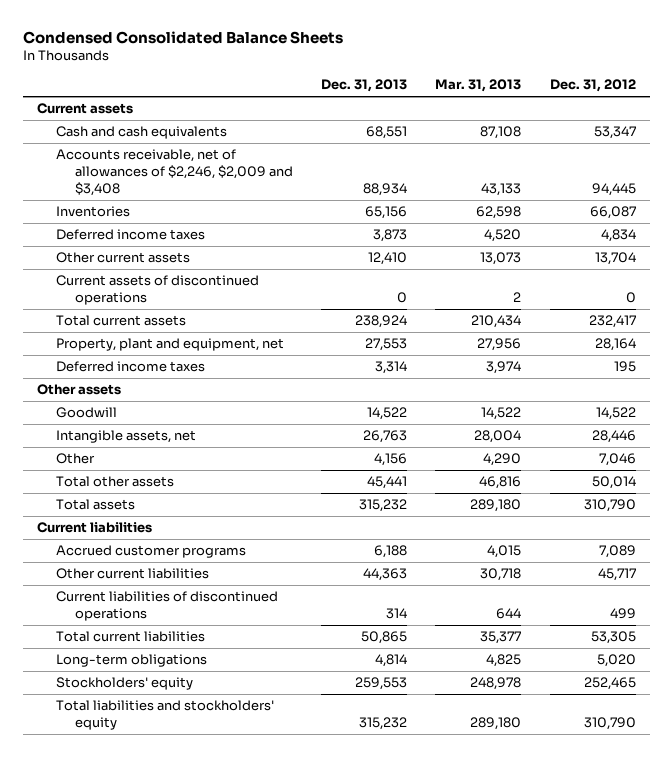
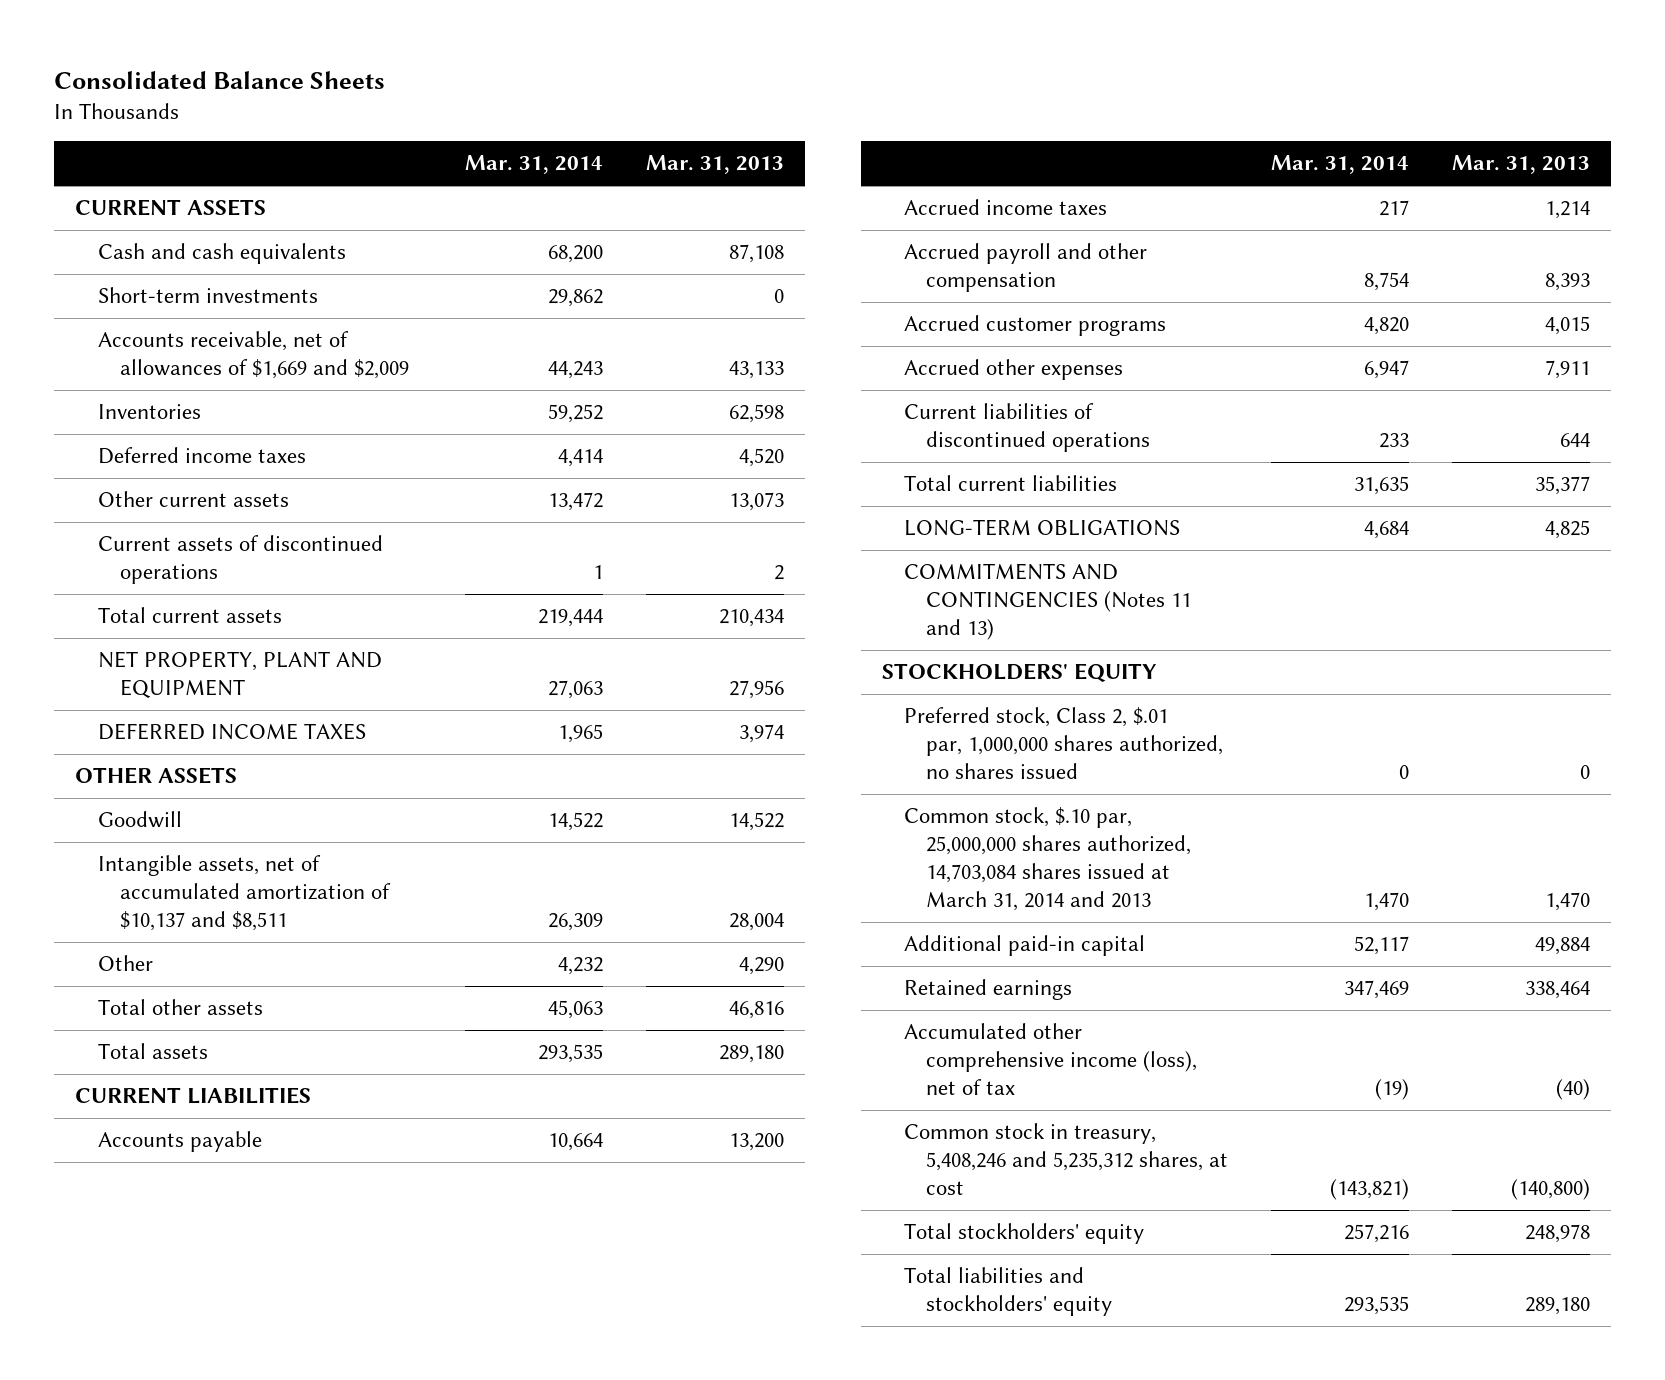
- Condensed Consolidated Balance Sheets
+ Consolidated Balance Sheets
- | Dec. 31, 2013 | Mar. 31, 2013 | Dec. 31, 2012
+ | Mar. 31, 2014 | Mar. 31, 2013
- Current assets
+ CURRENT ASSETS
- Accounts receivable, net of allowances of $2,246, $2,009 and $3,408 | 88,934 | 43,133 | 94,445
+ Short-term investments | 29,862 | 0
+ Accounts receivable, net of allowances of $1,669 and $2,009 | 44,243 | 43,133
- Property, plant and equipment, net | 27,553 | 27,956 | 28,164
- Deferred income taxes | 3,314 | 3,974 | 195
- Other assets
+ NET PROPERTY, PLANT AND EQUIPMENT | 27,063 | 27,956
+ DEFERRED INCOME TAXES | 1,965 | 3,974
+ OTHER ASSETS
- Intangible assets, net | 26,763 | 28,004 | 28,446
+ Intangible assets, net of accumulated amortization of $10,137 and $8,511 | 26,309 | 28,004
- Current liabilities
+ CURRENT LIABILITIES
+ Accounts payable | 10,664 | 13,200
+ Accrued income taxes | 217 | 1,214
+ Accrued payroll and other compensation | 8,754 | 8,393
- Other current liabilities | 44,363 | 30,718 | 45,717
+ Accrued other expenses | 6,947 | 7,911
- Long-term obligations | 4,814 | 4,825 | 5,020
- Stockholders' equity | 259,553 | 248,978 | 252,465
+ LONG-TERM OBLIGATIONS | 4,684 | 4,825
+ COMMITMENTS AND CONTINGENCIES (Notes 11 and 13)
+ STOCKHOLDERS' EQUITY
+ Preferred stock, Class 2, $.01 par, 1,000,000 shares authorized, no shares issued | 0 | 0
+ Common stock, $.10 par, 25,000,000 shares authorized, 14,703,084 shares issued at March 31, 2014 and 2013 | 1,470 | 1,470
+ Additional paid-in capital | 52,117 | 49,884
+ Retained earnings | 347,469 | 338,464
+ Accumulated other comprehensive income (loss), net of tax | (19) | (40)
+ Common stock in treasury, 5,408,246 and 5,235,312 shares, at cost | (143,821) | (140,800)
+ Total stockholders' equity | 257,216 | 248,978

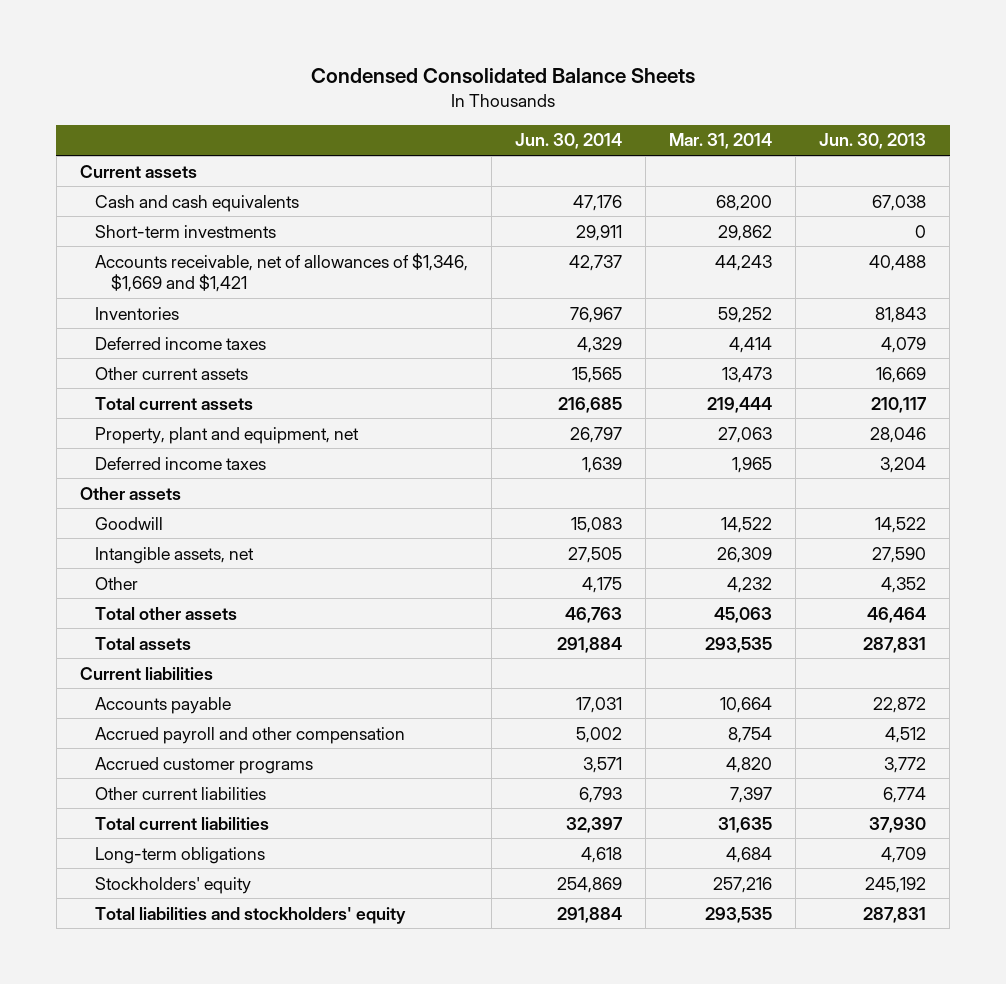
- Consolidated Balance Sheets
+ Condensed Consolidated Balance Sheets
- | Mar. 31, 2014 | Mar. 31, 2013
+ | Jun. 30, 2014 | Mar. 31, 2014 | Jun. 30, 2013
- CURRENT ASSETS
+ Current assets
- Accounts receivable, net of allowances of $1,669 and $2,009 | 44,243 | 43,133
+ Accounts receivable, net of allowances of $1,346, $1,669 and $1,421 | 42,737 | 44,243 | 40,488
- Other current assets | 13,472 | 13,073
- Current assets of discontinued operations | 1 | 2
+ Other current assets | 15,565 | 13,473 | 16,669
- NET PROPERTY, PLANT AND EQUIPMENT | 27,063 | 27,956
- DEFERRED INCOME TAXES | 1,965 | 3,974
- OTHER ASSETS
+ Property, plant and equipment, net | 26,797 | 27,063 | 28,046
+ Deferred income taxes | 1,639 | 1,965 | 3,204
+ Other assets
- Intangible assets, net of accumulated amortization of $10,137 and $8,511 | 26,309 | 28,004
+ Intangible assets, net | 27,505 | 26,309 | 27,590
- CURRENT LIABILITIES
+ Current liabilities
- Accrued income taxes | 217 | 1,214
- Accrued other expenses | 6,947 | 7,911
- Current liabilities of discontinued operations | 233 | 644
+ Other current liabilities | 6,793 | 7,397 | 6,774
- LONG-TERM OBLIGATIONS | 4,684 | 4,825
- COMMITMENTS AND CONTINGENCIES (Notes 11 and 13)
- STOCKHOLDERS' EQUITY
- Preferred stock, Class 2, $.01 par, 1,000,000 shares authorized, no shares issued | 0 | 0
- Common stock, $.10 par, 25,000,000 shares authorized, 14,703,084 shares issued at March 31, 2014 and 2013 | 1,470 | 1,470
- Additional paid-in capital | 52,117 | 49,884
- Retained earnings | 347,469 | 338,464
- Accumulated other comprehensive income (loss), net of tax | (19) | (40)
- Common stock in treasury, 5,408,246 and 5,235,312 shares, at cost | (143,821) | (140,800)
- Total stockholders' equity | 257,216 | 248,978
+ Long-term obligations | 4,618 | 4,684 | 4,709
+ Stockholders' equity | 254,869 | 257,216 | 245,192

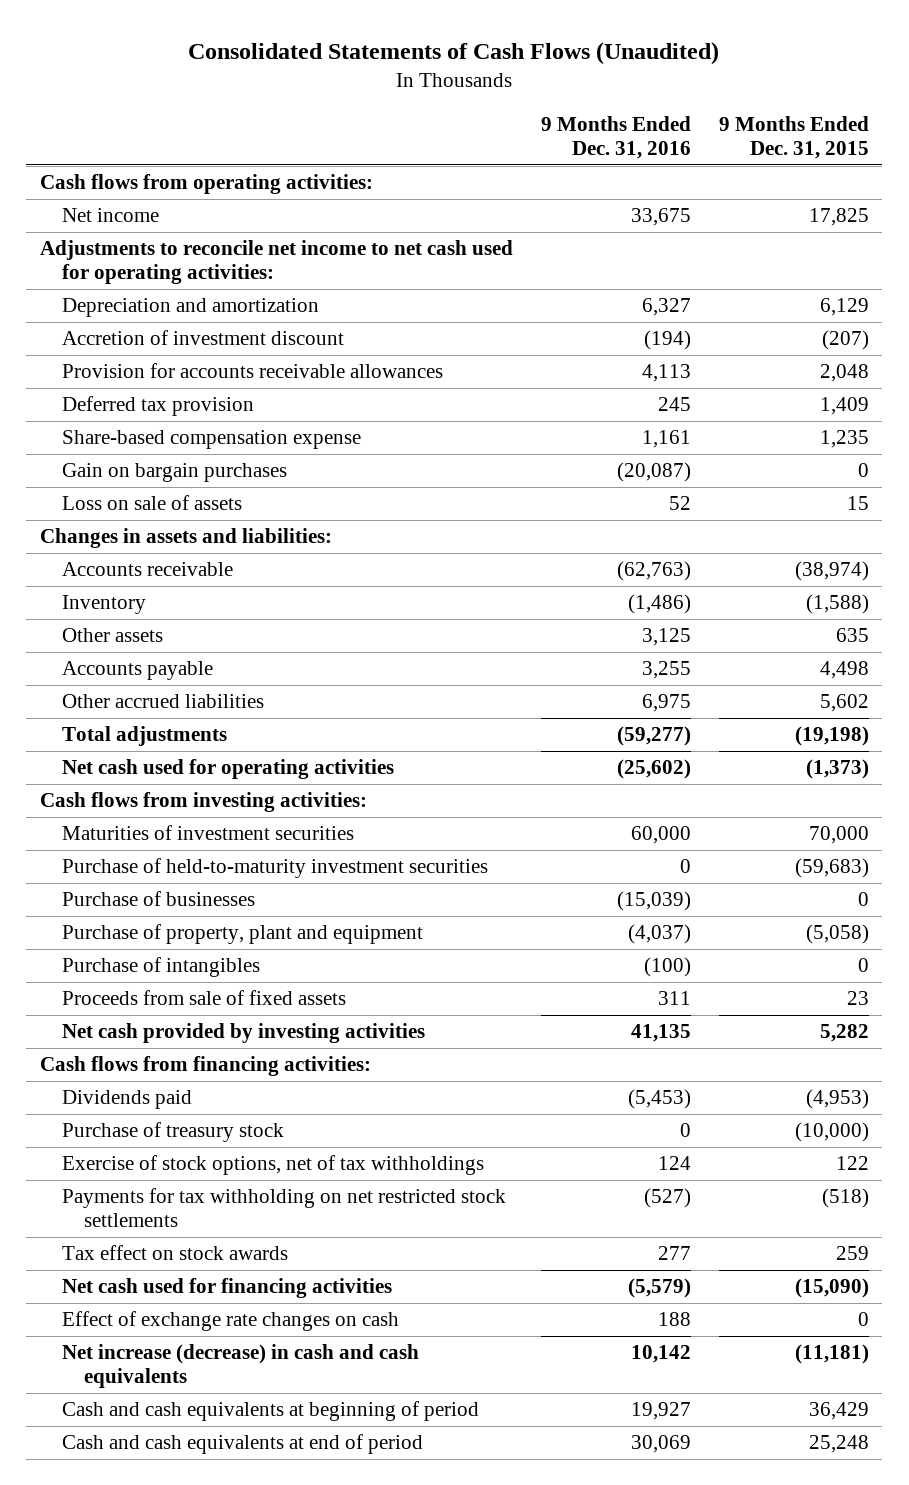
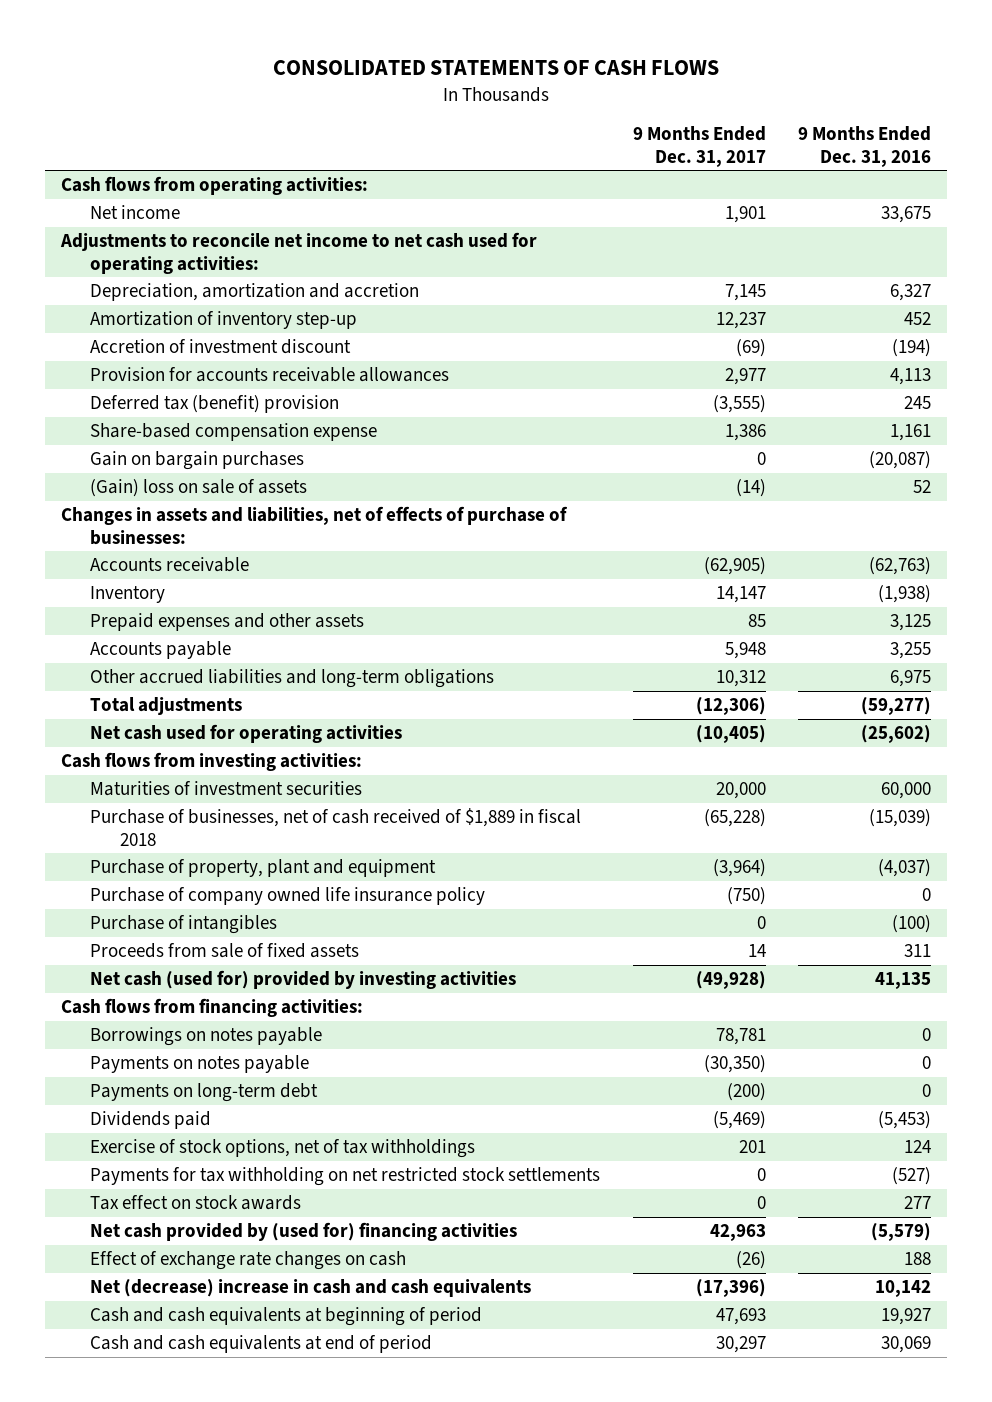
- Consolidated Statements of Cash Flows (Unaudited)
+ CONSOLIDATED STATEMENTS OF CASH FLOWS
- | 9 Months Ended Dec. 31, 2016 | 9 Months Ended Dec. 31, 2015
+ | 9 Months Ended Dec. 31, 2017 | 9 Months Ended Dec. 31, 2016
- Depreciation and amortization | 6,327 | 6,129
+ Depreciation, amortization and accretion | 7,145 | 6,327
+ Amortization of inventory step-up | 12,237 | 452
- Deferred tax provision | 245 | 1,409
+ Deferred tax (benefit) provision | (3,555) | 245
- Loss on sale of assets | 52 | 15
- Changes in assets and liabilities:
+ (Gain) loss on sale of assets | (14) | 52
+ Changes in assets and liabilities, net of effects of purchase of businesses:
- Inventory | (1,486) | (1,588)
- Other assets | 3,125 | 635
+ Inventory | 14,147 | (1,938)
+ Prepaid expenses and other assets | 85 | 3,125
- Other accrued liabilities | 6,975 | 5,602
+ Other accrued liabilities and long-term obligations | 10,312 | 6,975
- Purchase of held-to-maturity investment securities | 0 | (59,683)
- Purchase of businesses | (15,039) | 0
+ Purchase of businesses, net of cash received of $1,889 in fiscal 2018 | (65,228) | (15,039)
+ Purchase of company owned life insurance policy | (750) | 0
- Net cash provided by investing activities | 41,135 | 5,282
+ Net cash (used for) provided by investing activities | (49,928) | 41,135
+ Borrowings on notes payable | 78,781 | 0
+ Payments on notes payable | (30,350) | 0
+ Payments on long-term debt | (200) | 0
- Purchase of treasury stock | 0 | (10,000)
- Net cash used for financing activities | (5,579) | (15,090)
+ Net cash provided by (used for) financing activities | 42,963 | (5,579)
- Net increase (decrease) in cash and cash equivalents | 10,142 | (11,181)
+ Net (decrease) increase in cash and cash equivalents | (17,396) | 10,142

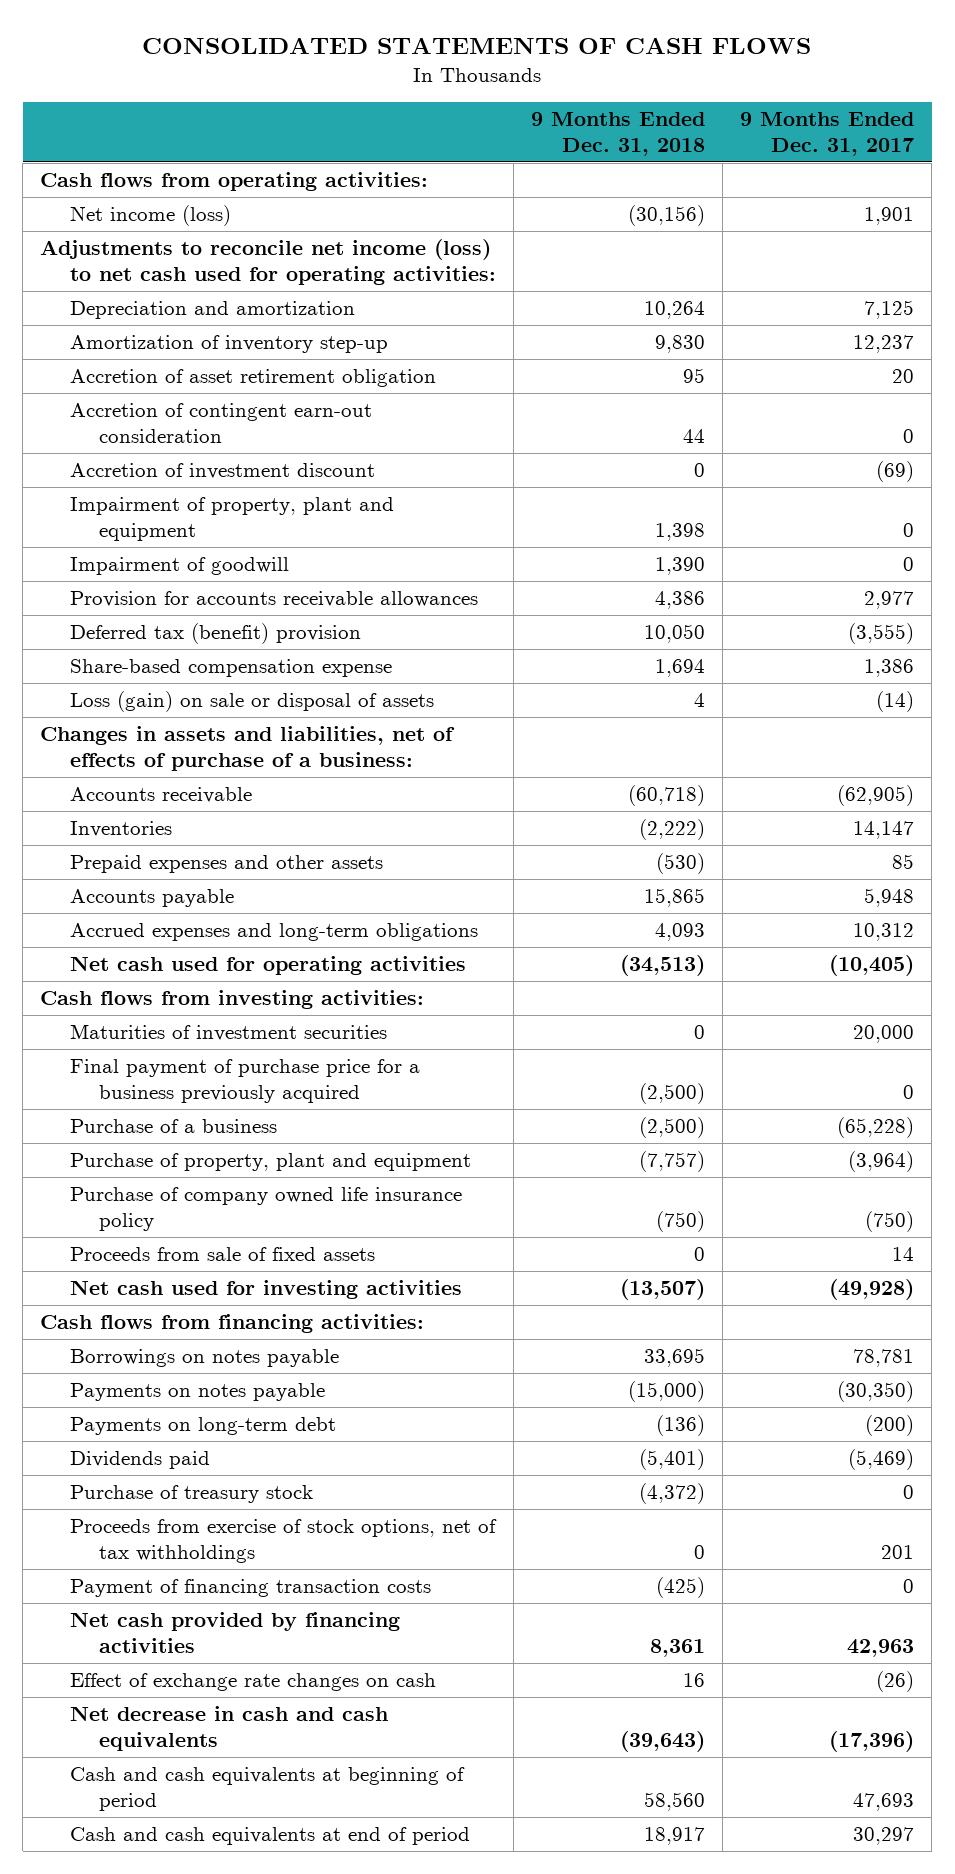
- | 9 Months Ended Dec. 31, 2017 | 9 Months Ended Dec. 31, 2016
+ | 9 Months Ended Dec. 31, 2018 | 9 Months Ended Dec. 31, 2017
- Net income | 1,901 | 33,675
- Adjustments to reconcile net income to net cash used for operating activities:
- Depreciation, amortization and accretion | 7,145 | 6,327
+ Net income (loss) | (30,156) | 1,901
+ Adjustments to reconcile net income (loss) to net cash used for operating activities:
+ Depreciation and amortization | 10,264 | 7,125
+ Accretion of asset retirement obligation | 95 | 20
+ Accretion of contingent earn-out consideration | 44 | 0
+ Impairment of property, plant and equipment | 1,398 | 0
+ Impairment of goodwill | 1,390 | 0
- Gain on bargain purchases | 0 | (20,087)
- (Gain) loss on sale of assets | (14) | 52
- Changes in assets and liabilities, net of effects of purchase of businesses:
+ Loss (gain) on sale or disposal of assets | 4 | (14)
+ Changes in assets and liabilities, net of effects of purchase of a business:
- Inventory | 14,147 | (1,938)
+ Inventories | (2,222) | 14,147
- Other accrued liabilities and long-term obligations | 10,312 | 6,975
- Total adjustments | (12,306) | (59,277)
+ Accrued expenses and long-term obligations | 4,093 | 10,312
- Purchase of businesses, net of cash received of $1,889 in fiscal 2018 | (65,228) | (15,039)
+ Final payment of purchase price for a business previously acquired | (2,500) | 0
+ Purchase of a business | (2,500) | (65,228)
- Purchase of intangibles | 0 | (100)
- Net cash (used for) provided by investing activities | (49,928) | 41,135
+ Net cash used for investing activities | (13,507) | (49,928)
- Exercise of stock options, net of tax withholdings | 201 | 124
- Payments for tax withholding on net restricted stock settlements | 0 | (527)
- Tax effect on stock awards | 0 | 277
- Net cash provided by (used for) financing activities | 42,963 | (5,579)
+ Purchase of treasury stock | (4,372) | 0
+ Proceeds from exercise of stock options, net of tax withholdings | 0 | 201
+ Payment of financing transaction costs | (425) | 0
+ Net cash provided by financing activities | 8,361 | 42,963
- Net (decrease) increase in cash and cash equivalents | (17,396) | 10,142
+ Net decrease in cash and cash equivalents | (39,643) | (17,396)

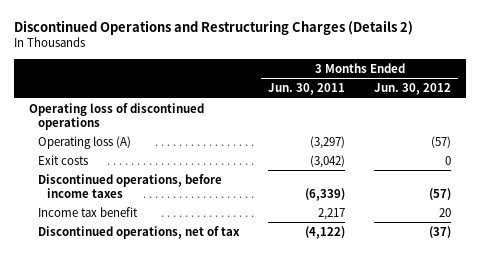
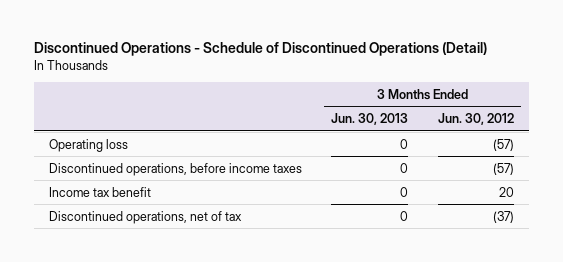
- Discontinued Operations and Restructuring Charges (Details 2)
+ Discontinued Operations - Schedule of Discontinued Operations (Detail)
- | 3 Months Ended Jun. 30, 2011 | 3 Months Ended Jun. 30, 2012
+ | 3 Months Ended Jun. 30, 2013 | 3 Months Ended Jun. 30, 2012
- Operating loss of discontinued operations
- Operating loss (A) | (3,297) | (57)
- Exit costs | (3,042) | 0
+ Operating loss | 0 | (57)

